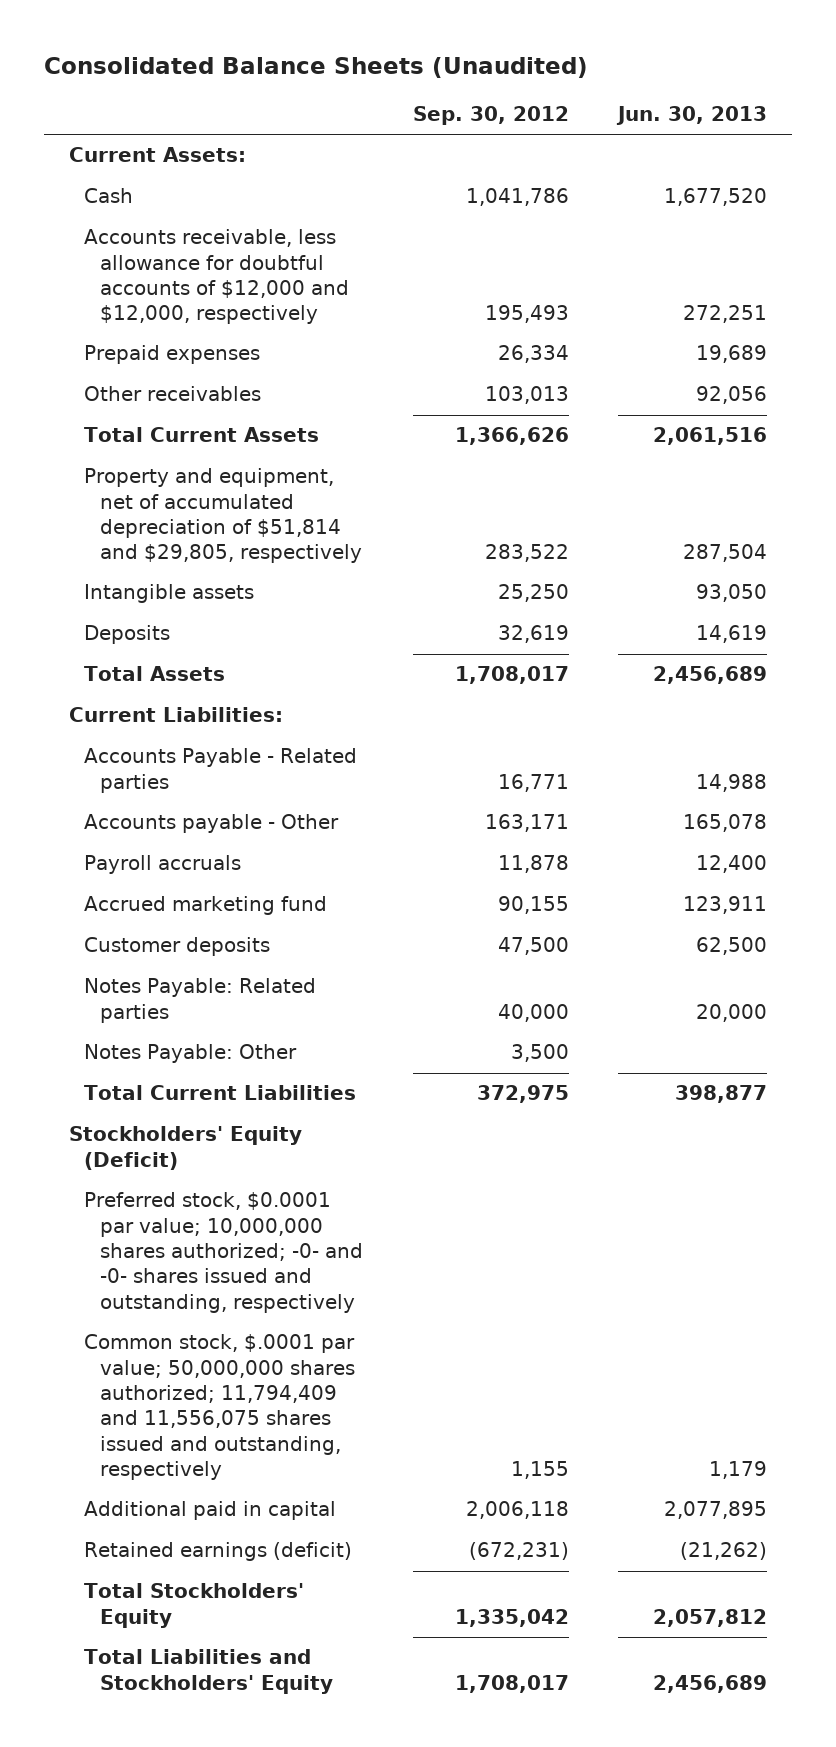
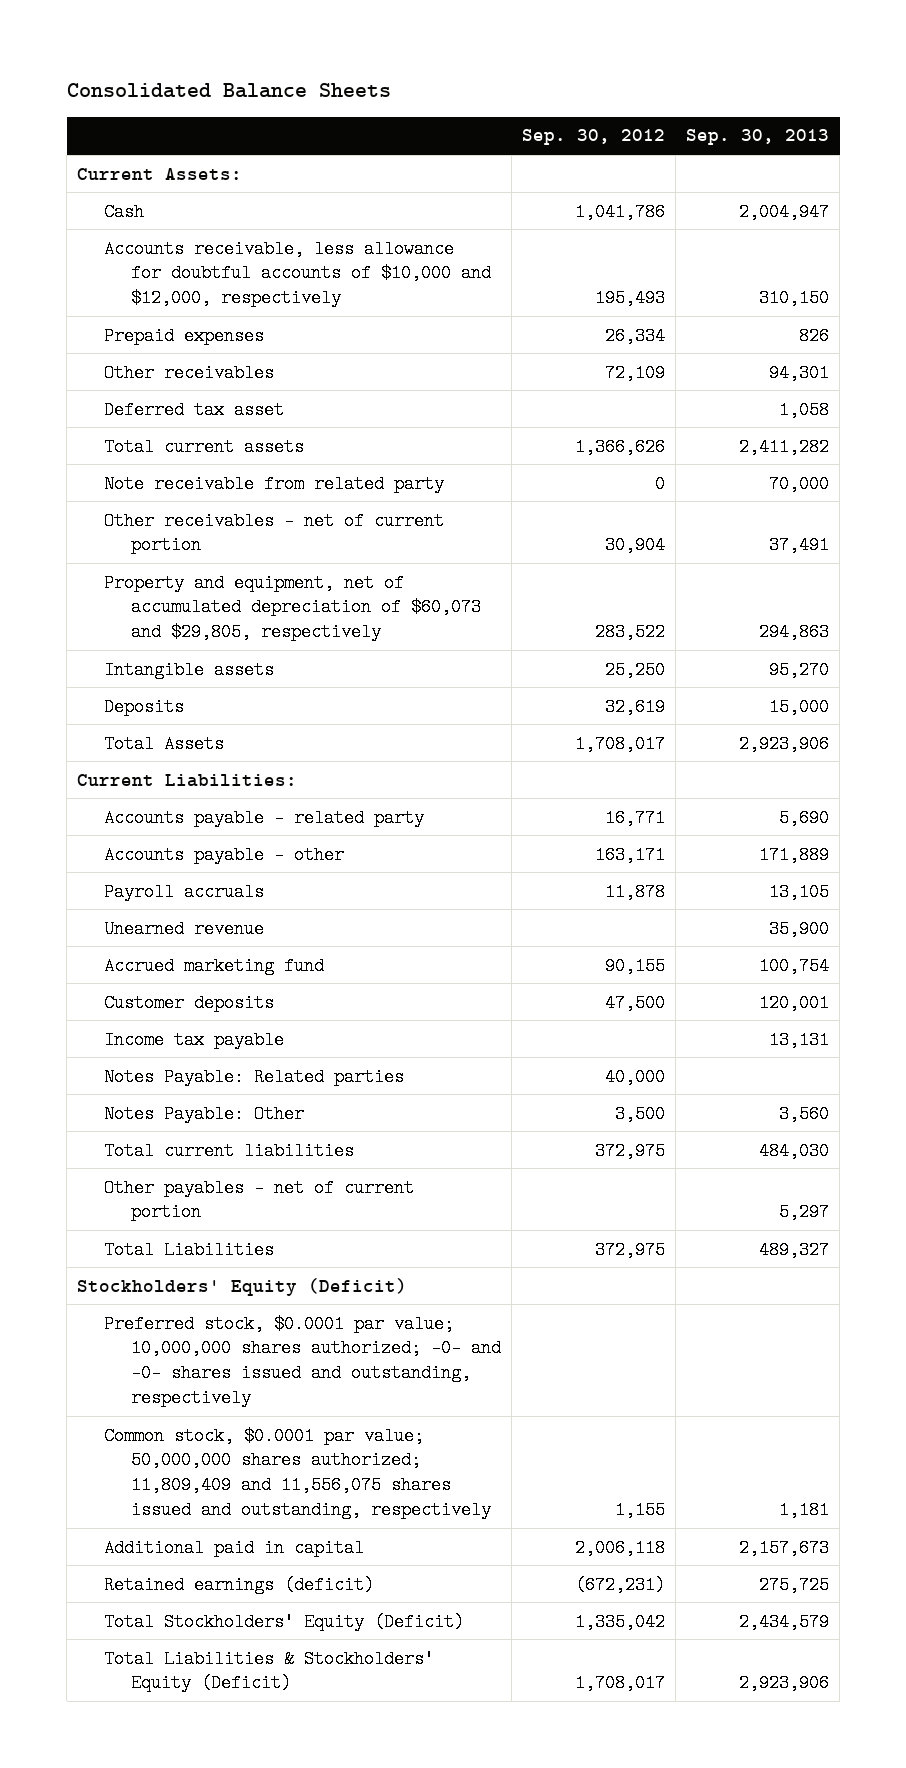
- Consolidated Balance Sheets (Unaudited)
+ Consolidated Balance Sheets
- | Sep. 30, 2012 | Jun. 30, 2013
+ | Sep. 30, 2012 | Sep. 30, 2013
- Accounts receivable, less allowance for doubtful accounts of $12,000 and $12,000, respectively | 195,493 | 272,251
+ Accounts receivable, less allowance for doubtful accounts of $10,000 and $12,000, respectively | 195,493 | 310,150
- Other receivables | 103,013 | 92,056
- Total Current Assets | 1,366,626 | 2,061,516
- Property and equipment, net of accumulated depreciation of $51,814 and $29,805, respectively | 283,522 | 287,504
+ Other receivables | 72,109 | 94,301
+ Deferred tax asset | | 1,058
+ Total current assets | 1,366,626 | 2,411,282
+ Note receivable from related party | 0 | 70,000
+ Other receivables - net of current portion | 30,904 | 37,491
+ Property and equipment, net of accumulated depreciation of $60,073 and $29,805, respectively | 283,522 | 294,863
- Accounts Payable - Related parties | 16,771 | 14,988
- Accounts payable - Other | 163,171 | 165,078
+ Accounts payable - related party | 16,771 | 5,690
+ Accounts payable - other | 163,171 | 171,889
+ Unearned revenue | | 35,900
+ Income tax payable | | 13,131
- Total Current Liabilities | 372,975 | 398,877
+ Total current liabilities | 372,975 | 484,030
+ Other payables - net of current portion | | 5,297
+ Total Liabilities | 372,975 | 489,327
- Common stock, $.0001 par value; 50,000,000 shares authorized; 11,794,409 and 11,556,075 shares issued and outstanding, respectively | 1,155 | 1,179
+ Common stock, $0.0001 par value; 50,000,000 shares authorized; 11,809,409 and 11,556,075 shares issued and outstanding, respectively | 1,155 | 1,181
- Total Stockholders' Equity | 1,335,042 | 2,057,812
- Total Liabilities and Stockholders' Equity | 1,708,017 | 2,456,689
+ Total Stockholders' Equity (Deficit) | 1,335,042 | 2,434,579
+ Total Liabilities & Stockholders' Equity (Deficit) | 1,708,017 | 2,923,906

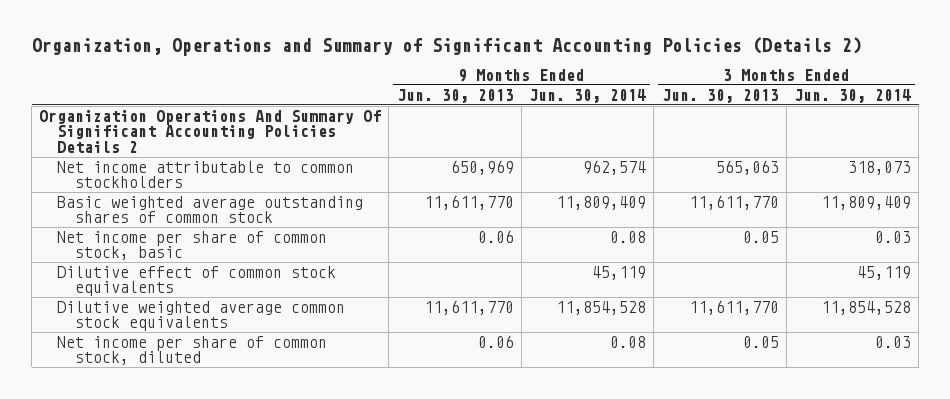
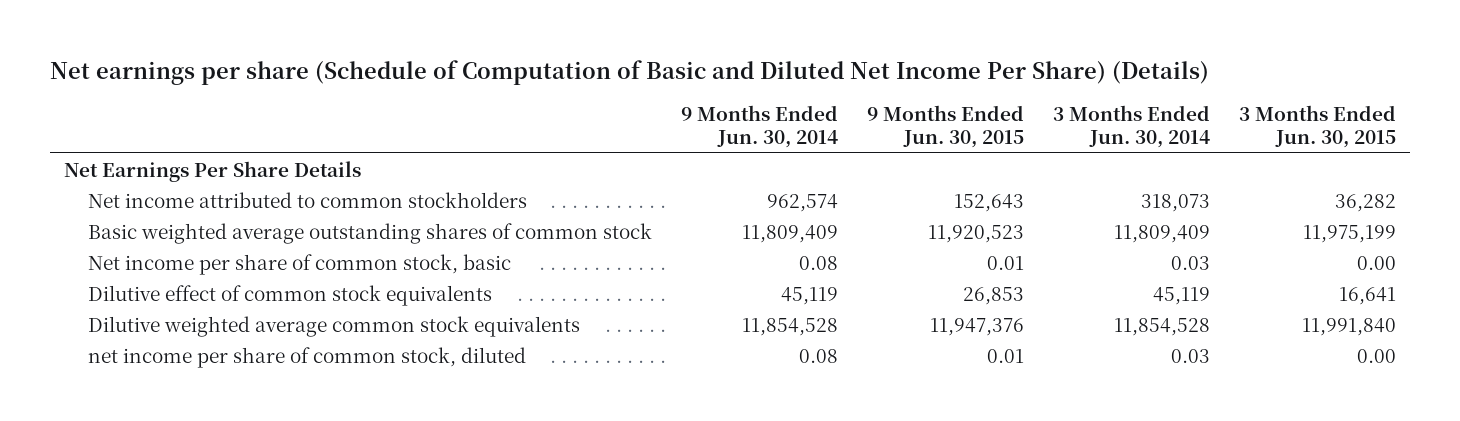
- Organization, Operations and Summary of Significant Accounting Policies (Details 2)
+ Net earnings per share (Schedule of Computation of Basic and Diluted Net Income Per Share) (Details)
- | 9 Months Ended Jun. 30, 2013 | 9 Months Ended Jun. 30, 2014 | 3 Months Ended Jun. 30, 2013 | 3 Months Ended Jun. 30, 2014
+ | 9 Months Ended Jun. 30, 2014 | 9 Months Ended Jun. 30, 2015 | 3 Months Ended Jun. 30, 2014 | 3 Months Ended Jun. 30, 2015
- Organization Operations And Summary Of Significant Accounting Policies Details 2
- Net income attributable to common stockholders | 650,969 | 962,574 | 565,063 | 318,073
+ Net Earnings Per Share Details
+ Net income attributed to common stockholders | 962,574 | 152,643 | 318,073 | 36,282
- Net income per share of common stock, diluted | 0.06 | 0.08 | 0.05 | 0.03
+ net income per share of common stock, diluted | 0.08 | 0.01 | 0.03 | 0.00

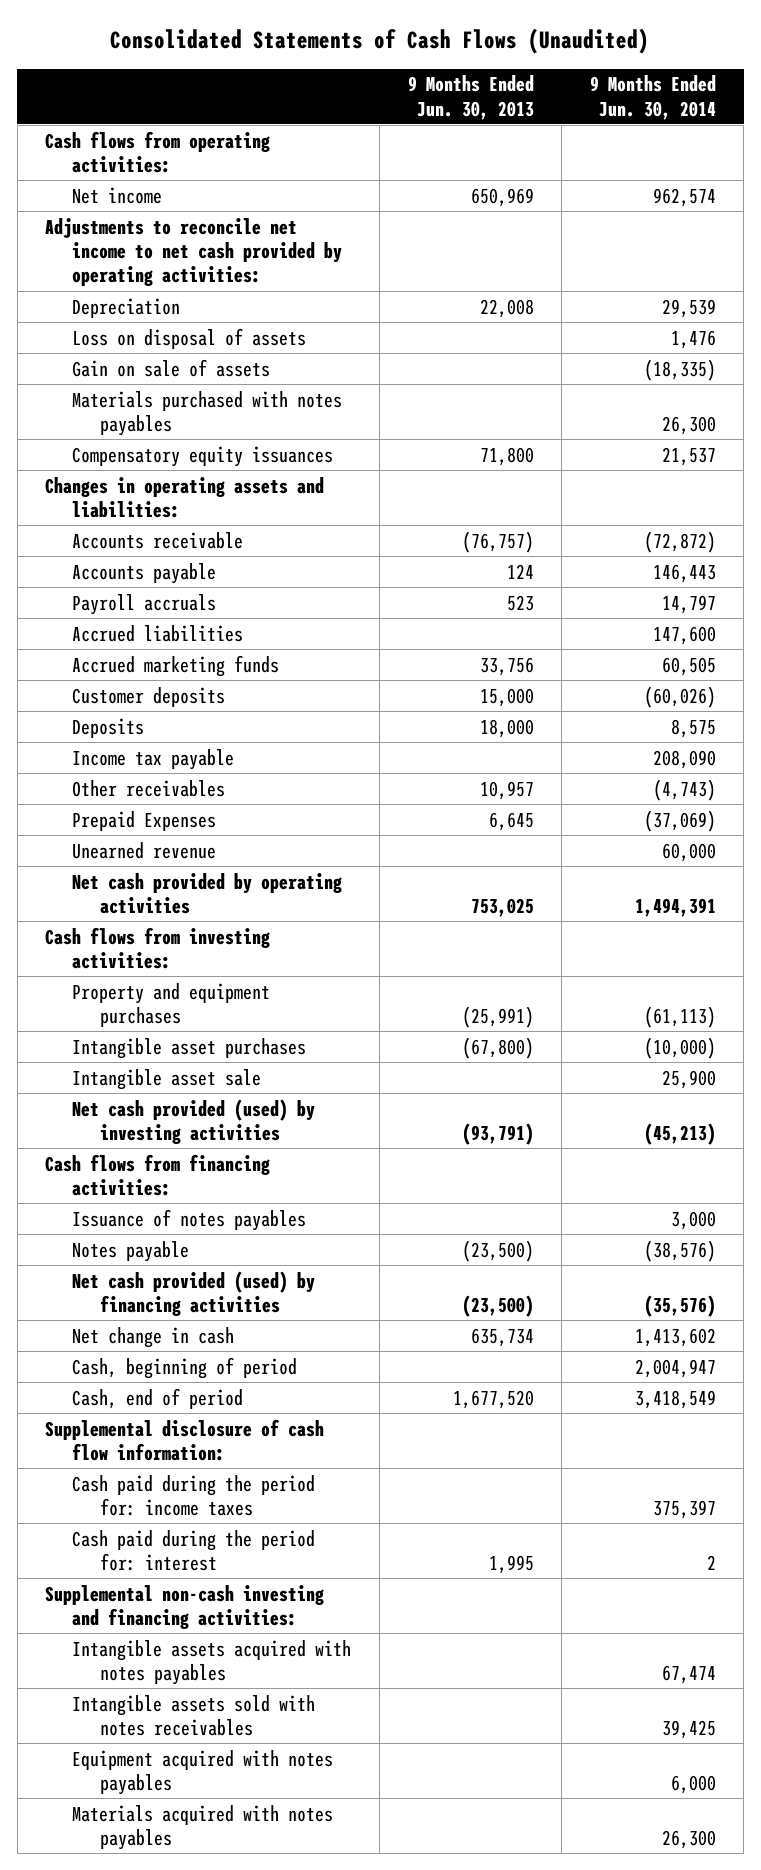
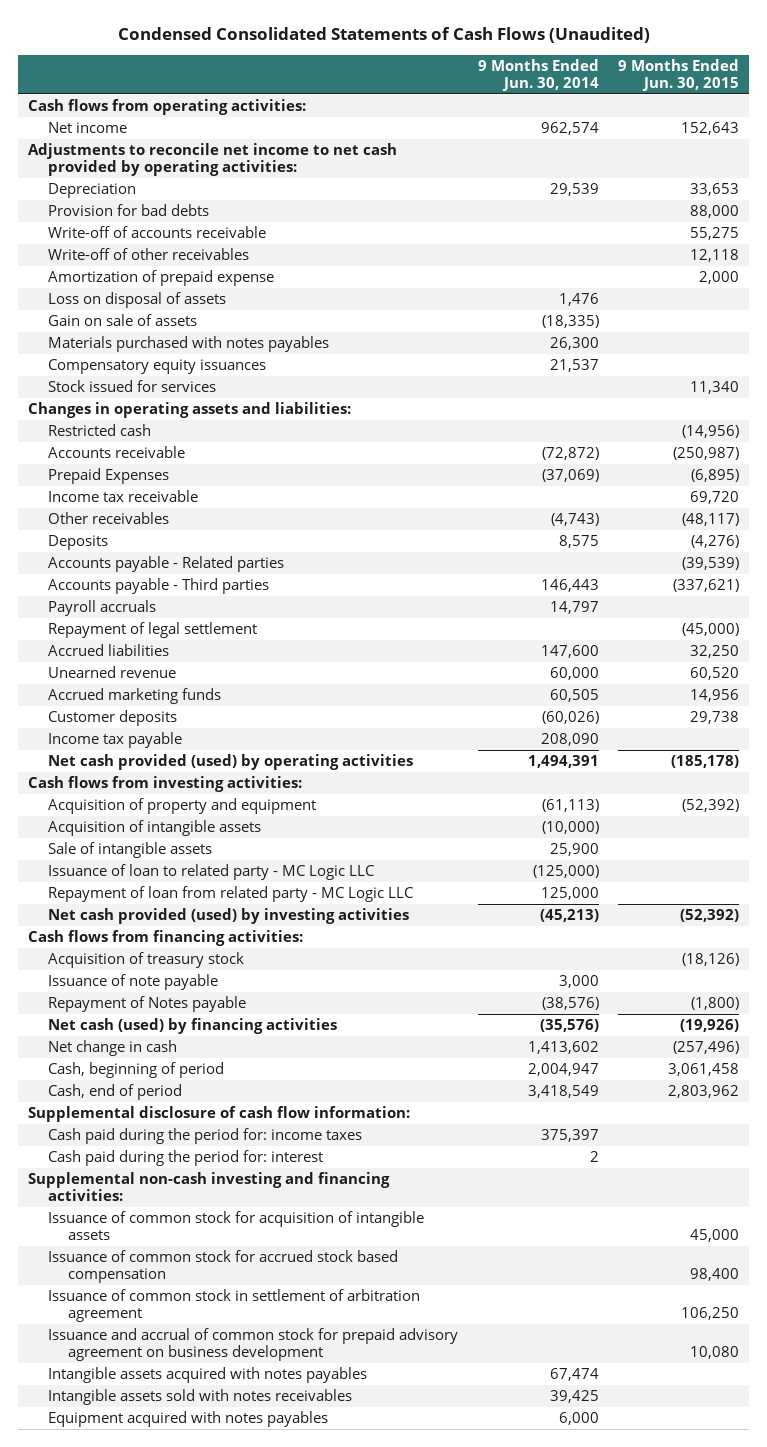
- Consolidated Statements of Cash Flows (Unaudited)
+ Condensed Consolidated Statements of Cash Flows (Unaudited)
- | 9 Months Ended Jun. 30, 2013 | 9 Months Ended Jun. 30, 2014
+ | 9 Months Ended Jun. 30, 2014 | 9 Months Ended Jun. 30, 2015
+ Provision for bad debts | | 88,000
+ Write-off of accounts receivable | | 55,275
+ Write-off of other receivables | | 12,118
+ Amortization of prepaid expense | | 2,000
+ Stock issued for services | | 11,340
+ Restricted cash | | (14,956)
- Accounts payable | 124 | 146,443
moved up: Prepaid Expenses | (37,069) | (6,895)
+ Income tax receivable | | 69,720
moved up: Other receivables | (4,743) | (48,117)
moved up: Deposits | 8,575 | (4,276)
+ Accounts payable - Related parties | | (39,539)
+ Accounts payable - Third parties | 146,443 | (337,621)
+ Repayment of legal settlement | | (45,000)
moved up: Unearned revenue | 60,000 | 60,520
- Net cash provided by operating activities | 753,025 | 1,494,391
+ Net cash provided (used) by operating activities | 1,494,391 | (185,178)
- Property and equipment purchases | (25,991) | (61,113)
- Intangible asset purchases | (67,800) | (10,000)
- Intangible asset sale | | 25,900
+ Acquisition of property and equipment | (61,113) | (52,392)
+ Acquisition of intangible assets | (10,000) |
+ Sale of intangible assets | 25,900 |
+ Issuance of loan to related party - MC Logic LLC | (125,000) |
+ Repayment of loan from related party - MC Logic LLC | 125,000 |
- Issuance of notes payables | | 3,000
- Notes payable | (23,500) | (38,576)
- Net cash provided (used) by financing activities | (23,500) | (35,576)
+ Acquisition of treasury stock | | (18,126)
+ Issuance of note payable | 3,000 |
+ Repayment of Notes payable | (38,576) | (1,800)
+ Net cash (used) by financing activities | (35,576) | (19,926)
+ Issuance of common stock for acquisition of intangible assets | | 45,000
+ Issuance of common stock for accrued stock based compensation | | 98,400
+ Issuance of common stock in settlement of arbitration agreement | | 106,250
+ Issuance and accrual of common stock for prepaid advisory agreement on business development | | 10,080
- Materials acquired with notes payables | | 26,300

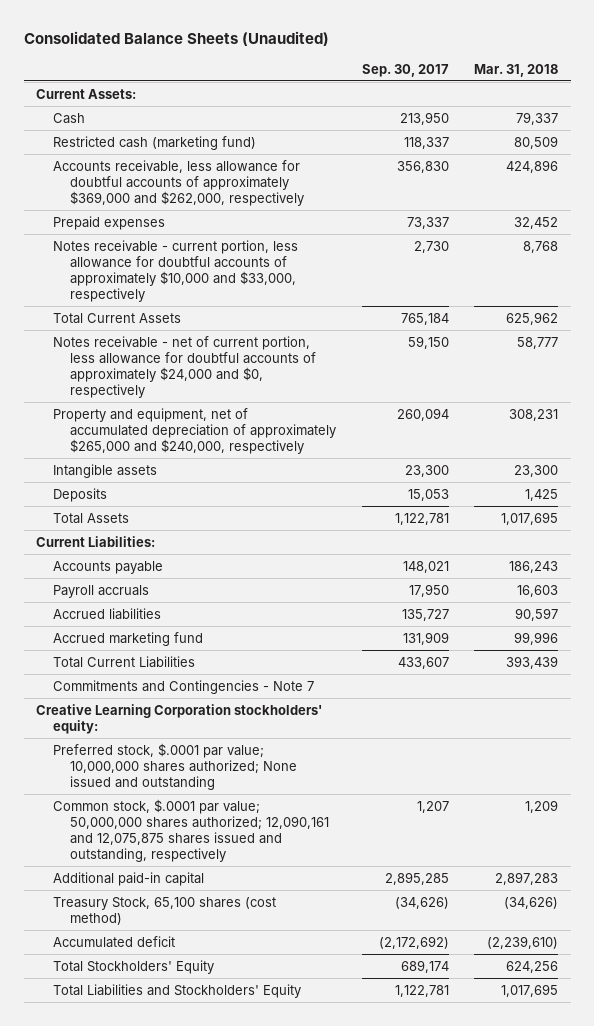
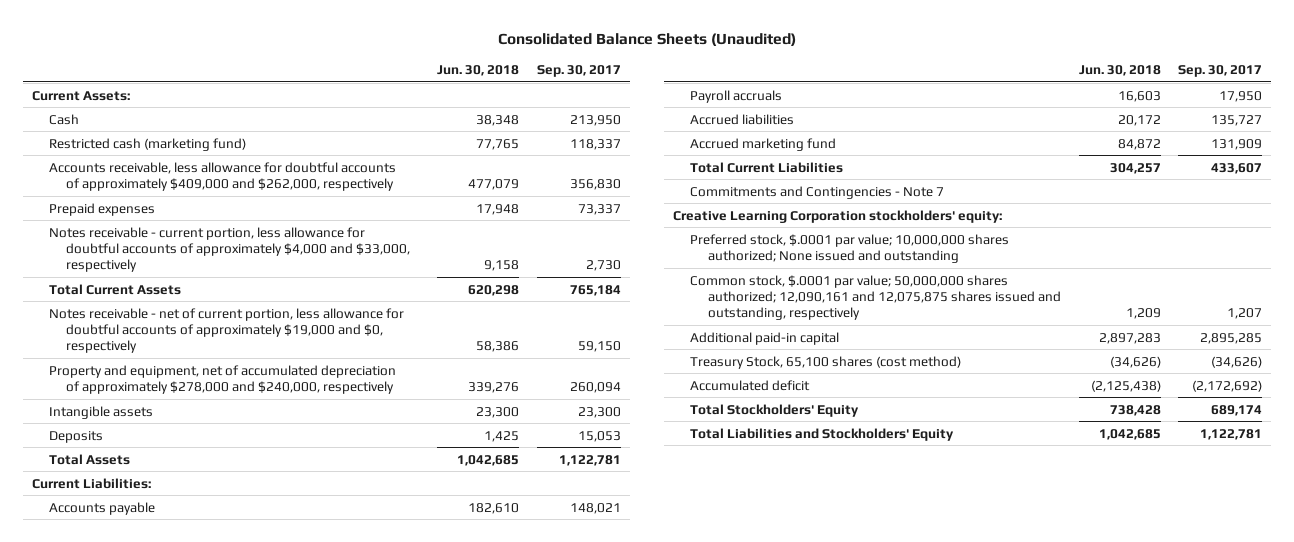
- | Sep. 30, 2017 | Mar. 31, 2018
+ | Jun. 30, 2018 | Sep. 30, 2017
- Accounts receivable, less allowance for doubtful accounts of approximately $369,000 and $262,000, respectively | 356,830 | 424,896
+ Accounts receivable, less allowance for doubtful accounts of approximately $409,000 and $262,000, respectively | 477,079 | 356,830
- Notes receivable - current portion, less allowance for doubtful accounts of approximately $10,000 and $33,000, respectively | 2,730 | 8,768
+ Notes receivable - current portion, less allowance for doubtful accounts of approximately $4,000 and $33,000, respectively | 9,158 | 2,730
- Notes receivable - net of current portion, less allowance for doubtful accounts of approximately $24,000 and $0, respectively | 59,150 | 58,777
- Property and equipment, net of accumulated depreciation of approximately $265,000 and $240,000, respectively | 260,094 | 308,231
+ Notes receivable - net of current portion, less allowance for doubtful accounts of approximately $19,000 and $0, respectively | 58,386 | 59,150
+ Property and equipment, net of accumulated depreciation of approximately $278,000 and $240,000, respectively | 339,276 | 260,094

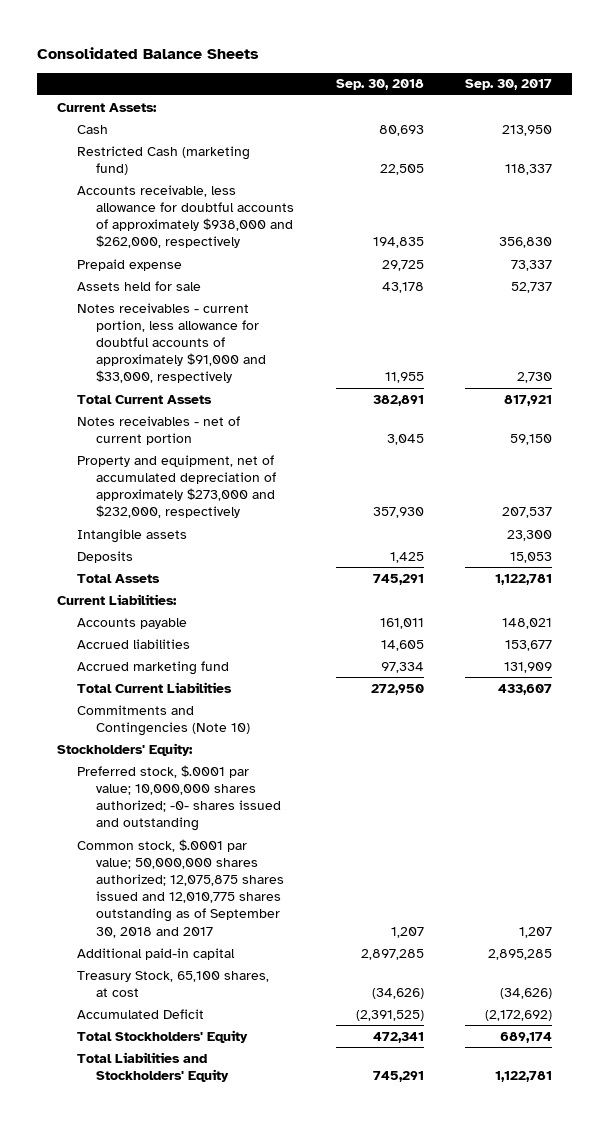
- Consolidated Balance Sheets (Unaudited)
+ Consolidated Balance Sheets
- | Jun. 30, 2018 | Sep. 30, 2017
+ | Sep. 30, 2018 | Sep. 30, 2017
- Restricted cash (marketing fund) | 77,765 | 118,337
- Accounts receivable, less allowance for doubtful accounts of approximately $409,000 and $262,000, respectively | 477,079 | 356,830
- Prepaid expenses | 17,948 | 73,337
- Notes receivable - current portion, less allowance for doubtful accounts of approximately $4,000 and $33,000, respectively | 9,158 | 2,730
- Total Current Assets | 620,298 | 765,184
- Notes receivable - net of current portion, less allowance for doubtful accounts of approximately $19,000 and $0, respectively | 58,386 | 59,150
- Property and equipment, net of accumulated depreciation of approximately $278,000 and $240,000, respectively | 339,276 | 260,094
+ Restricted Cash (marketing fund) | 22,505 | 118,337
+ Accounts receivable, less allowance for doubtful accounts of approximately $938,000 and $262,000, respectively | 194,835 | 356,830
+ Prepaid expense | 29,725 | 73,337
+ Assets held for sale | 43,178 | 52,737
+ Notes receivables - current portion, less allowance for doubtful accounts of approximately $91,000 and $33,000, respectively | 11,955 | 2,730
+ Total Current Assets | 382,891 | 817,921
+ Notes receivables - net of current portion | 3,045 | 59,150
+ Property and equipment, net of accumulated depreciation of approximately $273,000 and $232,000, respectively | 357,930 | 207,537
- Payroll accruals | 16,603 | 17,950
- Accrued liabilities | 20,172 | 135,727
+ Accrued liabilities | 14,605 | 153,677
- Commitments and Contingencies - Note 7
- Creative Learning Corporation stockholders' equity:
- Preferred stock, $.0001 par value; 10,000,000 shares authorized; None issued and outstanding
- Common stock, $.0001 par value; 50,000,000 shares authorized; 12,090,161 and 12,075,875 shares issued and outstanding, respectively | 1,209 | 1,207
+ Commitments and Contingencies (Note 10)
+ Stockholders' Equity:
+ Preferred stock, $.0001 par value; 10,000,000 shares authorized; -0- shares issued and outstanding
+ Common stock, $.0001 par value; 50,000,000 shares authorized; 12,075,875 shares issued and 12,010,775 shares outstanding as of September 30, 2018 and 2017 | 1,207 | 1,207
- Treasury Stock, 65,100 shares (cost method) | (34,626) | (34,626)
- Accumulated deficit | (2,125,438) | (2,172,692)
+ Treasury Stock, 65,100 shares, at cost | (34,626) | (34,626)
+ Accumulated Deficit | (2,391,525) | (2,172,692)

